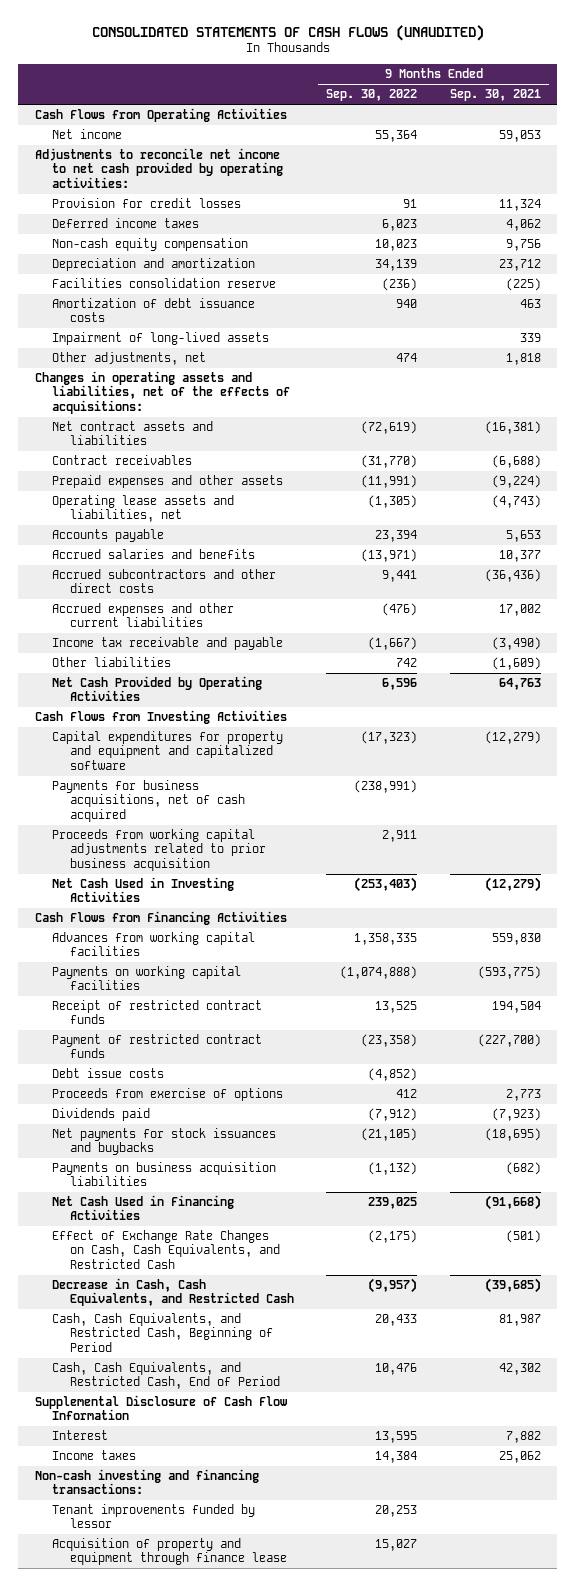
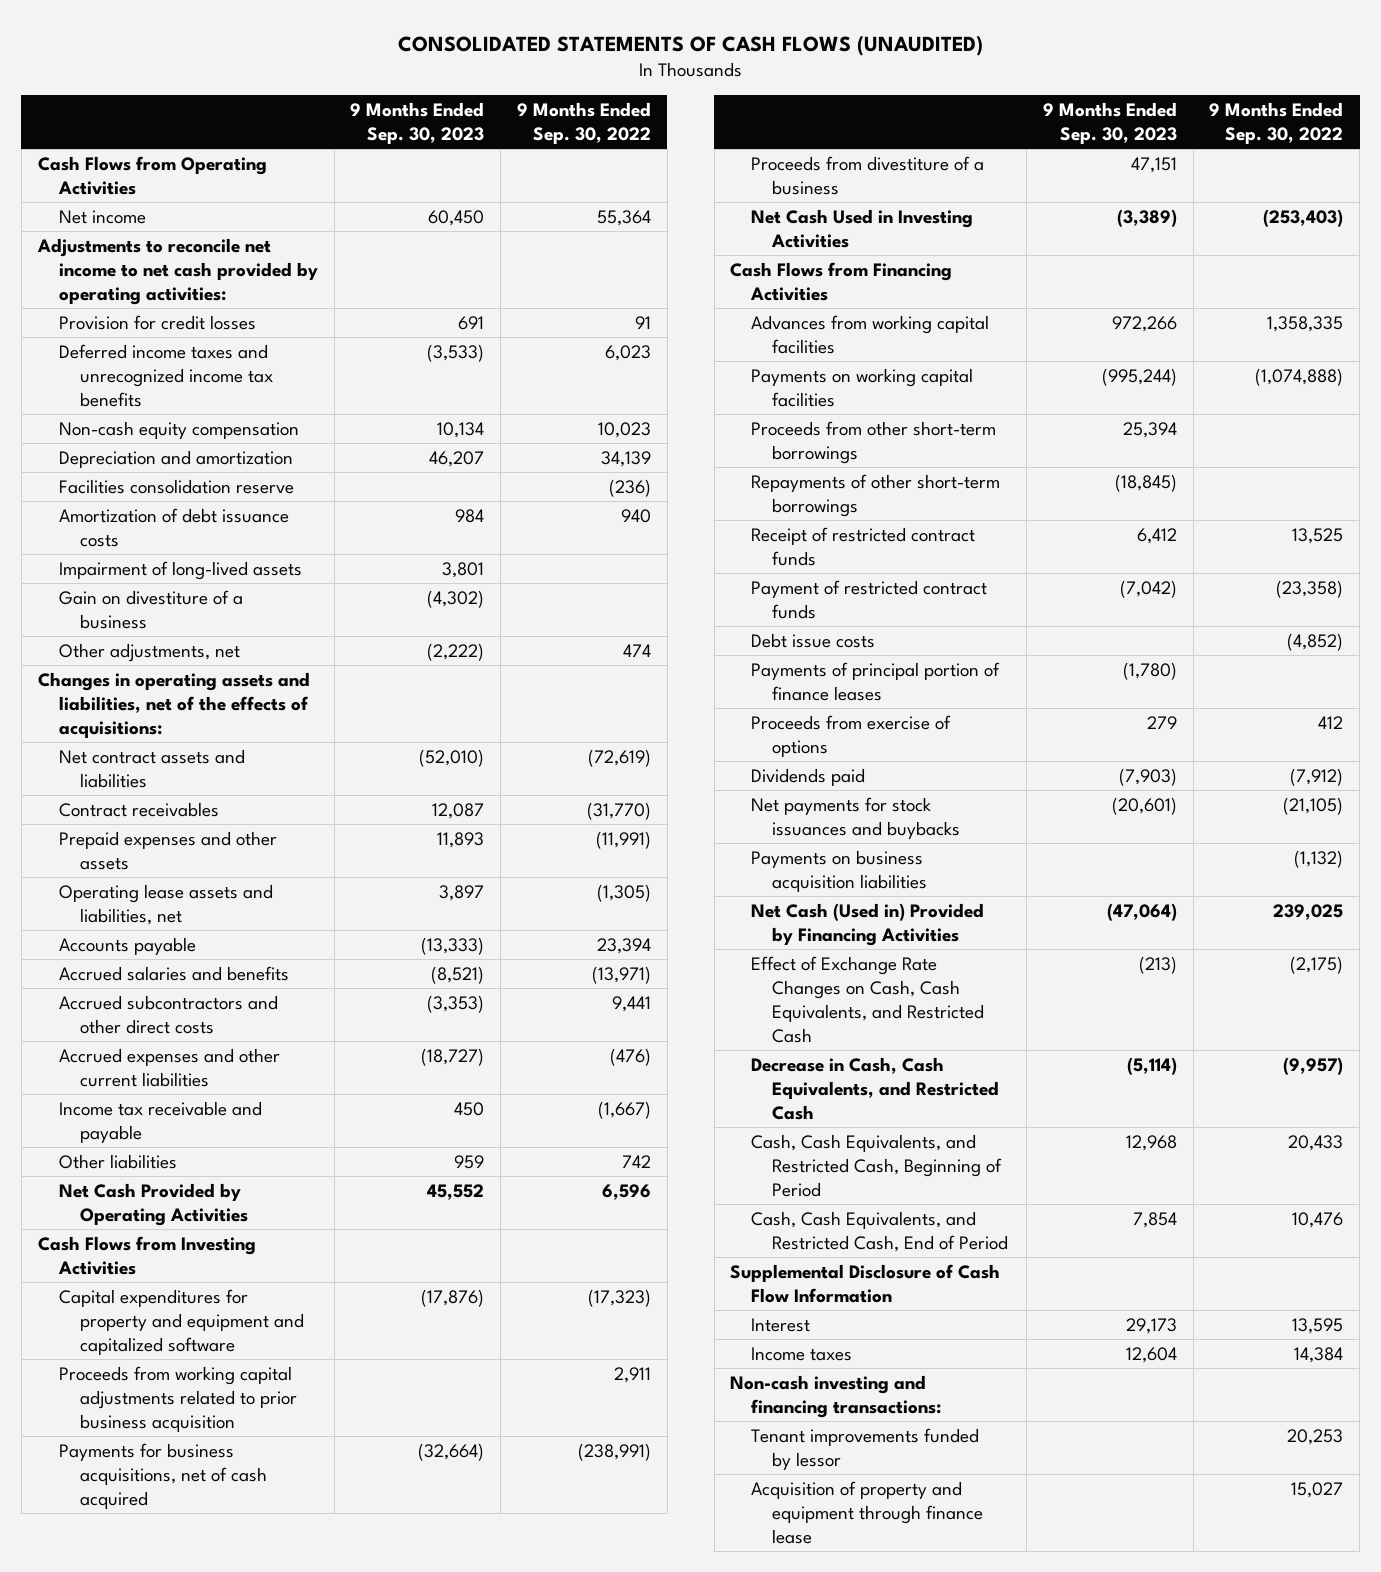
- | 9 Months Ended Sep. 30, 2022 | 9 Months Ended Sep. 30, 2021
+ | 9 Months Ended Sep. 30, 2023 | 9 Months Ended Sep. 30, 2022
- Deferred income taxes | 6,023 | 4,062
+ Deferred income taxes and unrecognized income tax benefits | (3,533) | 6,023
+ Gain on divestiture of a business | (4,302) |
moved down: Payments for business acquisitions, net of cash acquired | (32,664) | (238,991)
+ Proceeds from divestiture of a business | 47,151 |
+ Proceeds from other short-term borrowings | 25,394 |
+ Repayments of other short-term borrowings | (18,845) |
+ Payments of principal portion of finance leases | (1,780) |
- Net Cash Used in Financing Activities | 239,025 | (91,668)
+ Net Cash (Used in) Provided by Financing Activities | (47,064) | 239,025

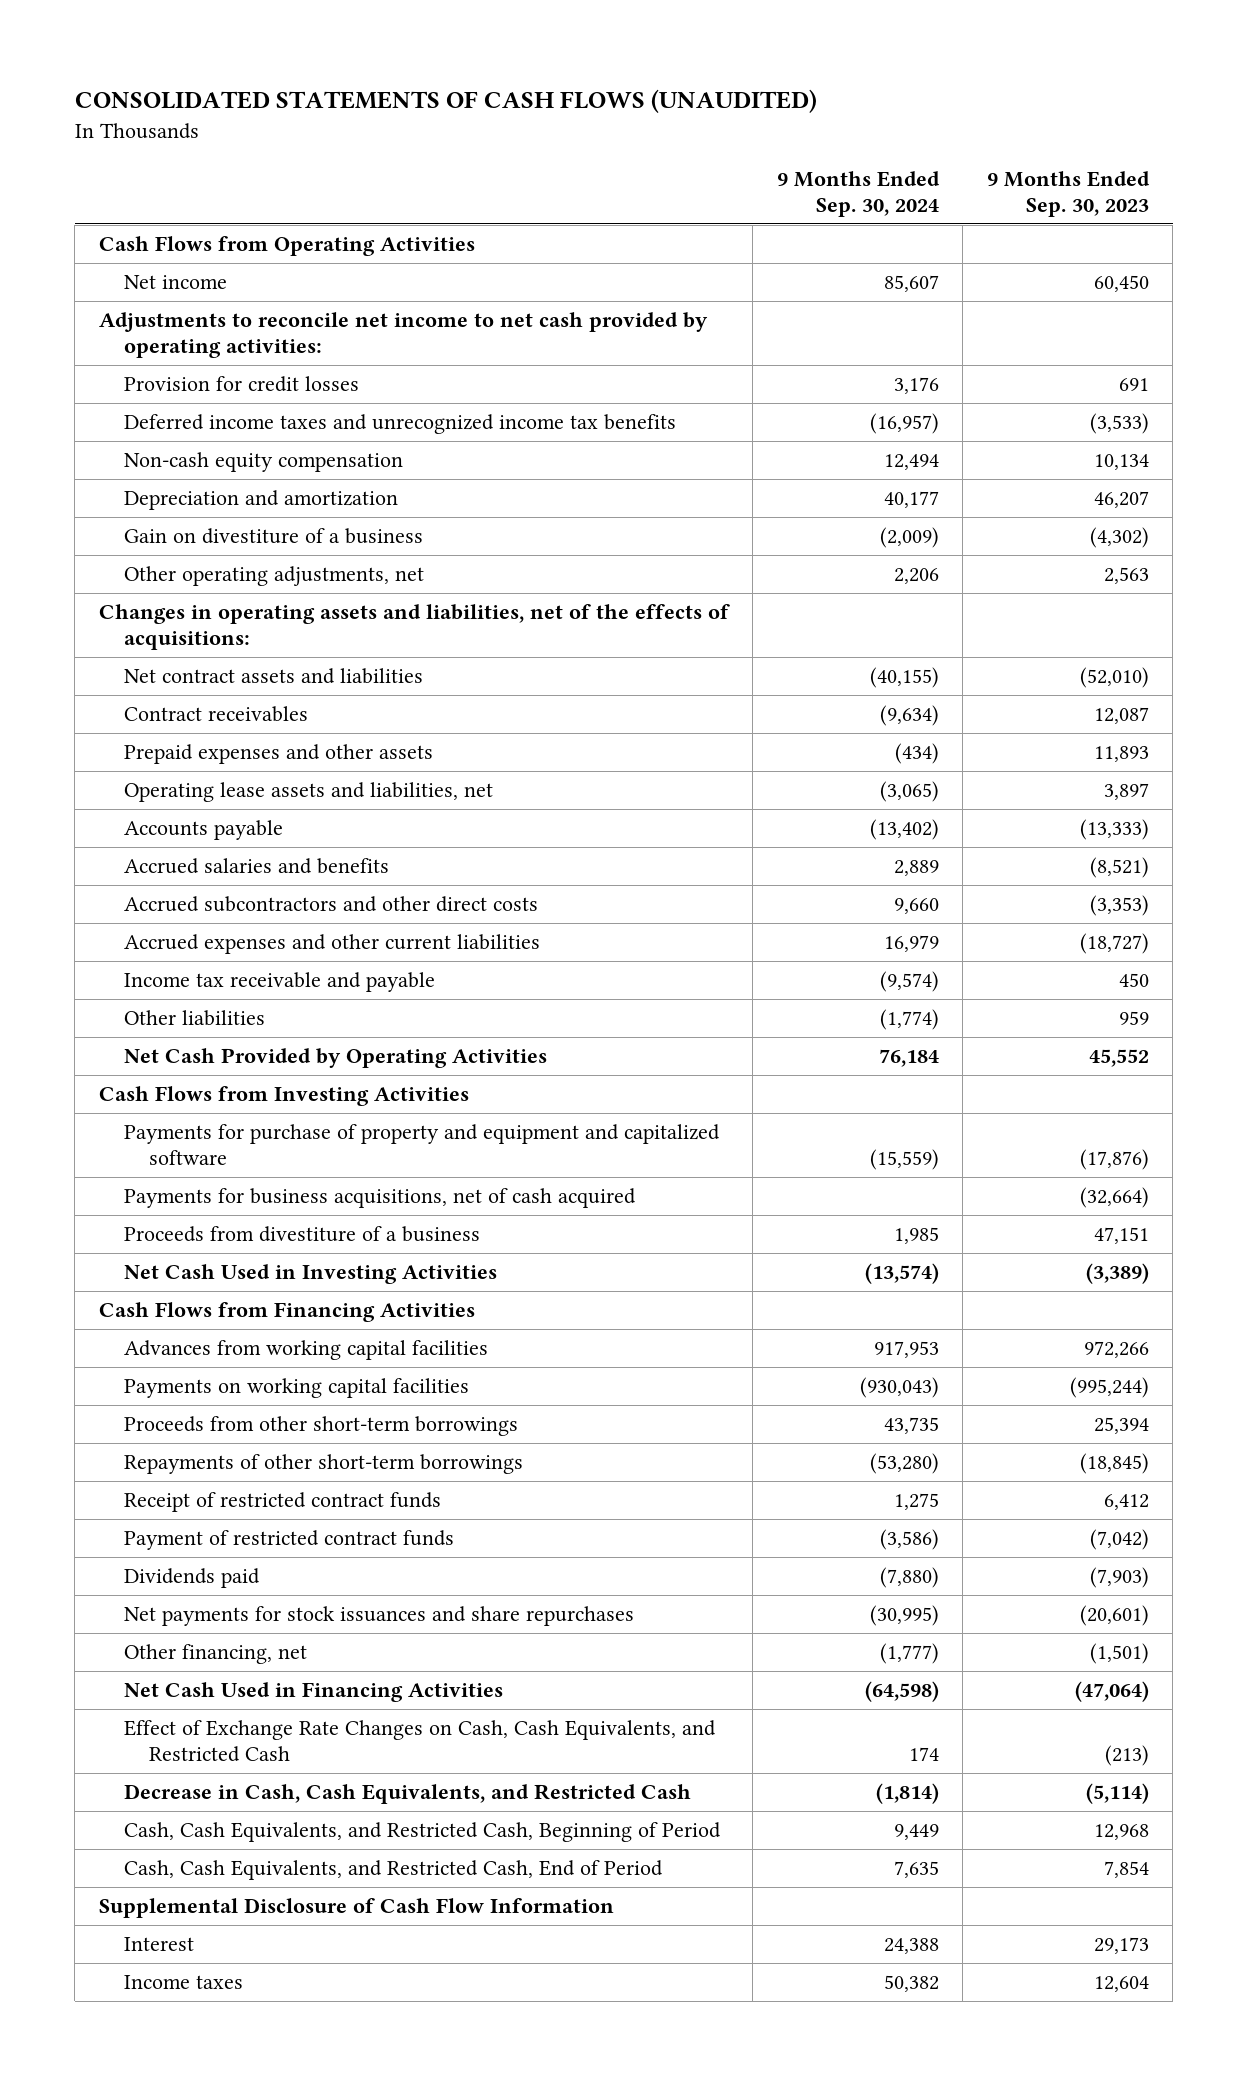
- | 9 Months Ended Sep. 30, 2023 | 9 Months Ended Sep. 30, 2022
+ | 9 Months Ended Sep. 30, 2024 | 9 Months Ended Sep. 30, 2023
- Facilities consolidation reserve | | (236)
- Amortization of debt issuance costs | 984 | 940
- Impairment of long-lived assets | 3,801 |
- Other adjustments, net | (2,222) | 474
+ Other operating adjustments, net | 2,206 | 2,563
- Capital expenditures for property and equipment and capitalized software | (17,876) | (17,323)
- Proceeds from working capital adjustments related to prior business acquisition | | 2,911
+ Payments for purchase of property and equipment and capitalized software | (15,559) | (17,876)
- Debt issue costs | | (4,852)
- Payments of principal portion of finance leases | (1,780) |
- Proceeds from exercise of options | 279 | 412
- Net payments for stock issuances and buybacks | (20,601) | (21,105)
- Payments on business acquisition liabilities | | (1,132)
- Net Cash (Used in) Provided by Financing Activities | (47,064) | 239,025
+ Net payments for stock issuances and share repurchases | (30,995) | (20,601)
+ Other financing, net | (1,777) | (1,501)
+ Net Cash Used in Financing Activities | (64,598) | (47,064)
- Non-cash investing and financing transactions:
- Tenant improvements funded by lessor | | 20,253
- Acquisition of property and equipment through finance lease | | 15,027

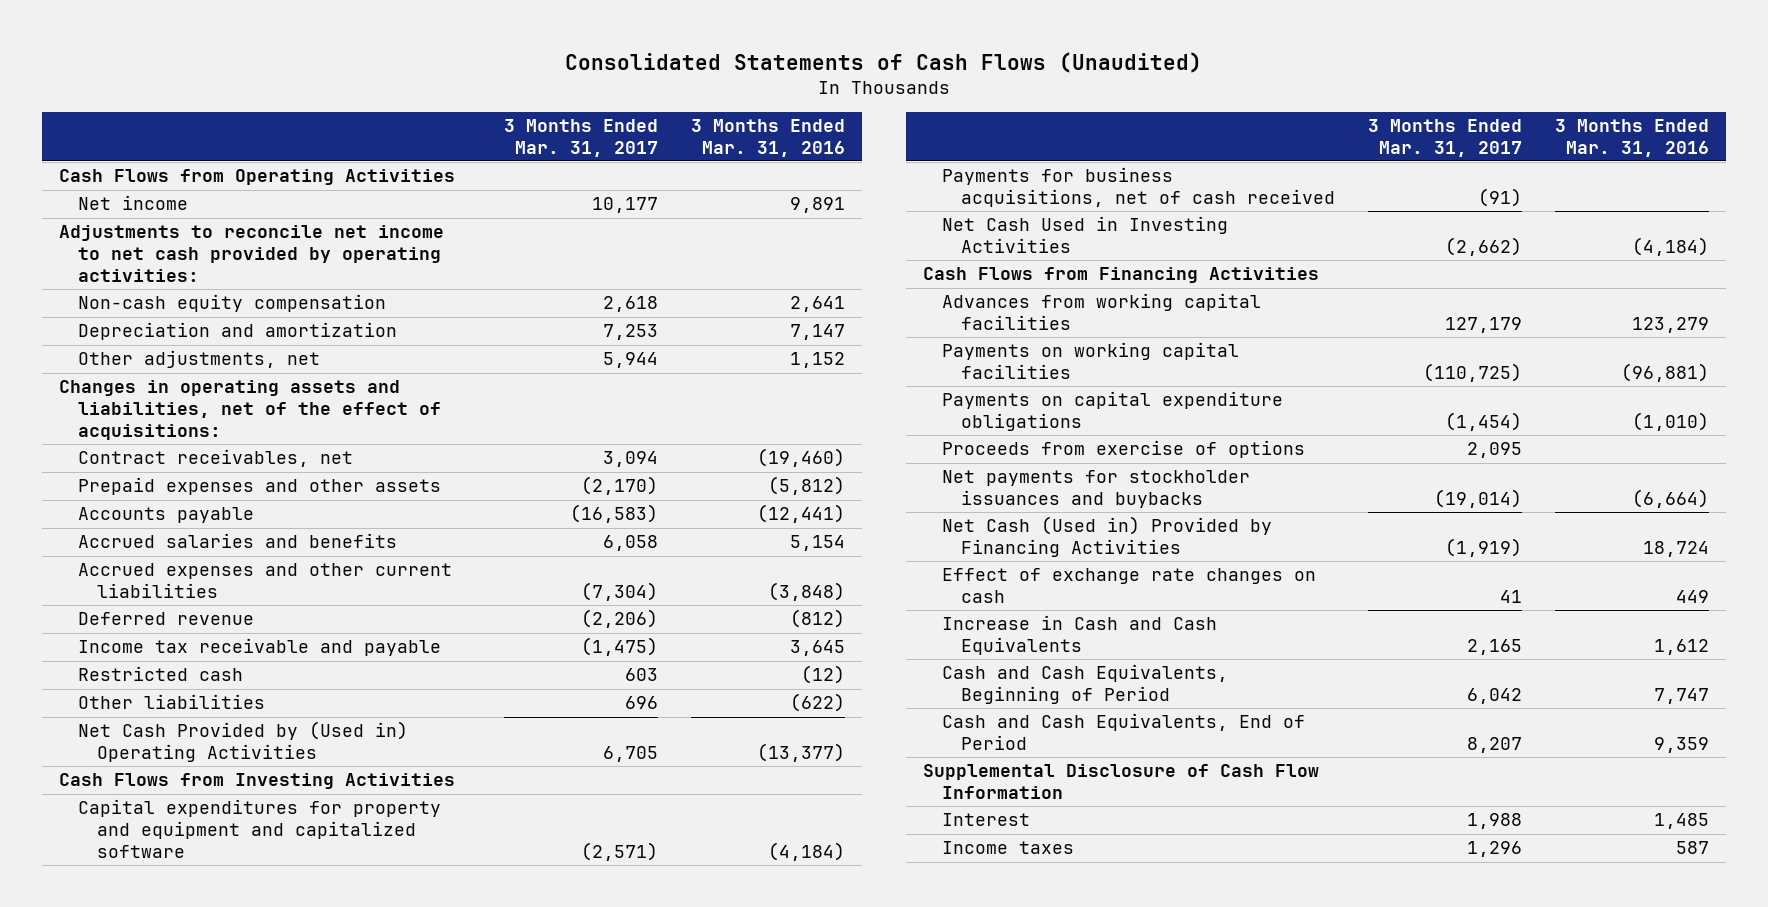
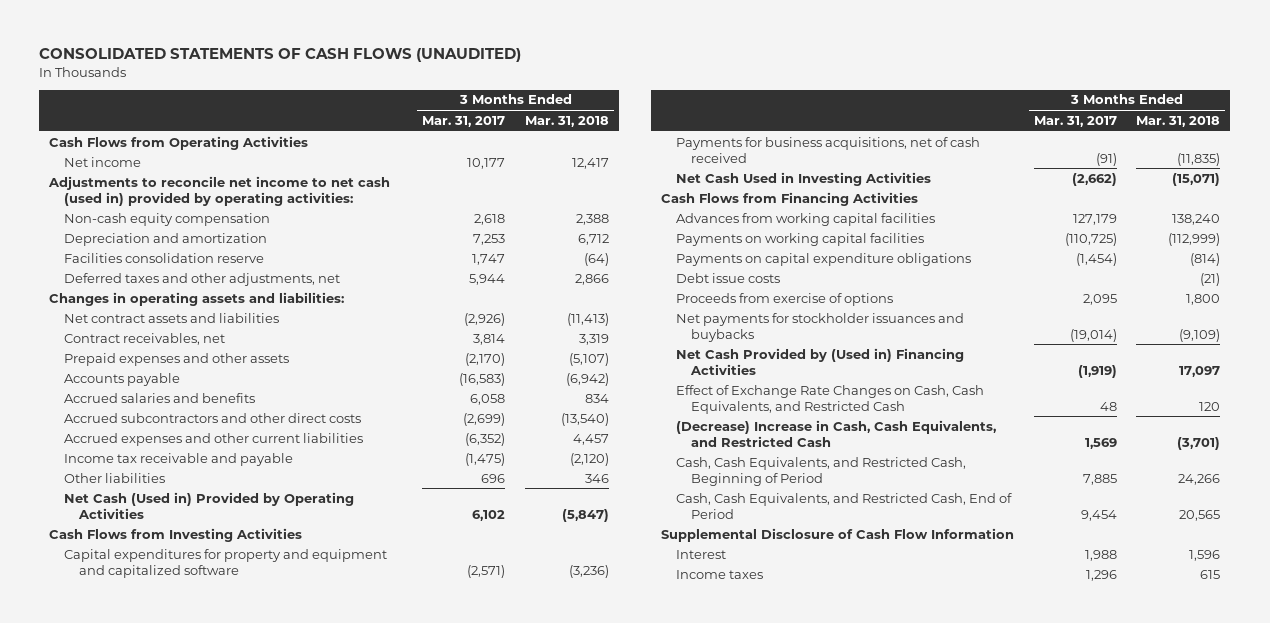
- Consolidated Statements of Cash Flows (Unaudited)
+ CONSOLIDATED STATEMENTS OF CASH FLOWS (UNAUDITED)
- | 3 Months Ended Mar. 31, 2017 | 3 Months Ended Mar. 31, 2016
+ | 3 Months Ended Mar. 31, 2017 | 3 Months Ended Mar. 31, 2018
- Adjustments to reconcile net income to net cash provided by operating activities:
+ Adjustments to reconcile net income to net cash (used in) provided by operating activities:
- Other adjustments, net | 5,944 | 1,152
- Changes in operating assets and liabilities, net of the effect of acquisitions:
- Contract receivables, net | 3,094 | (19,460)
+ Facilities consolidation reserve | 1,747 | (64)
+ Deferred taxes and other adjustments, net | 5,944 | 2,866
+ Changes in operating assets and liabilities:
+ Net contract assets and liabilities | (2,926) | (11,413)
+ Contract receivables, net | 3,814 | 3,319
- Accrued expenses and other current liabilities | (7,304) | (3,848)
- Deferred revenue | (2,206) | (812)
+ Accrued subcontractors and other direct costs | (2,699) | (13,540)
+ Accrued expenses and other current liabilities | (6,352) | 4,457
- Restricted cash | 603 | (12)
- Net Cash Provided by (Used in) Operating Activities | 6,705 | (13,377)
+ Net Cash (Used in) Provided by Operating Activities | 6,102 | (5,847)
+ Debt issue costs | | (21)
- Net Cash (Used in) Provided by Financing Activities | (1,919) | 18,724
- Effect of exchange rate changes on cash | 41 | 449
- Increase in Cash and Cash Equivalents | 2,165 | 1,612
- Cash and Cash Equivalents, Beginning of Period | 6,042 | 7,747
- Cash and Cash Equivalents, End of Period | 8,207 | 9,359
+ Net Cash Provided by (Used in) Financing Activities | (1,919) | 17,097
+ Effect of Exchange Rate Changes on Cash, Cash Equivalents, and Restricted Cash | 48 | 120
+ (Decrease) Increase in Cash, Cash Equivalents, and Restricted Cash | 1,569 | (3,701)
+ Cash, Cash Equivalents, and Restricted Cash, Beginning of Period | 7,885 | 24,266
+ Cash, Cash Equivalents, and Restricted Cash, End of Period | 9,454 | 20,565

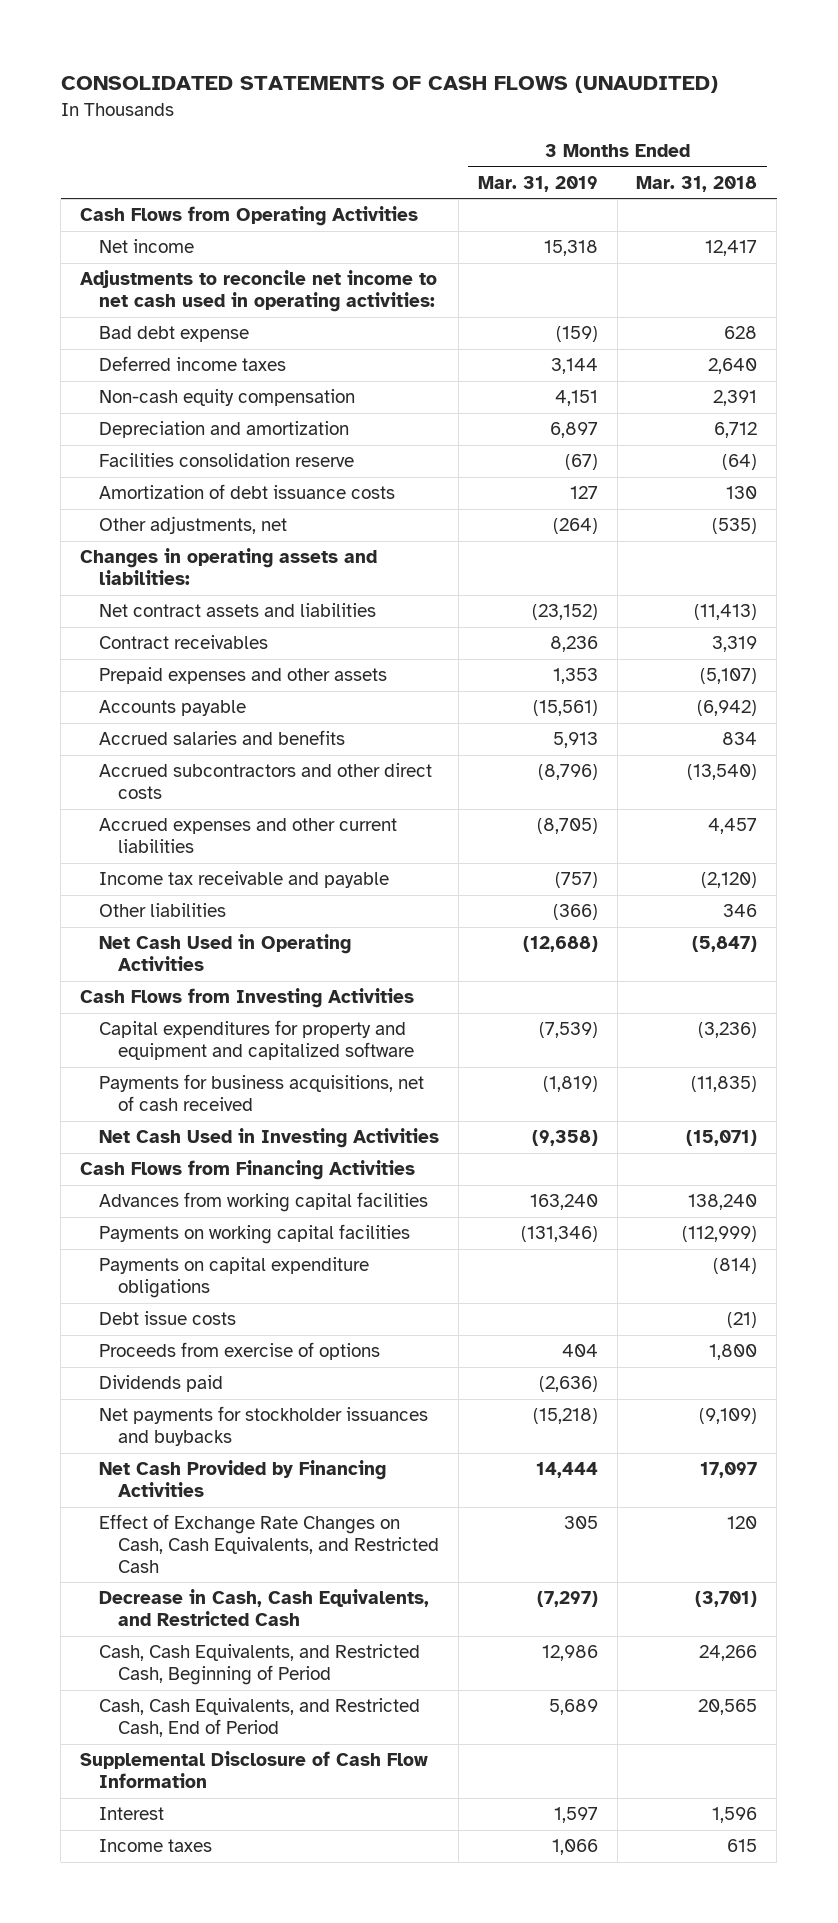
- | 3 Months Ended Mar. 31, 2017 | 3 Months Ended Mar. 31, 2018
+ | 3 Months Ended Mar. 31, 2019 | 3 Months Ended Mar. 31, 2018
- Adjustments to reconcile net income to net cash (used in) provided by operating activities:
- Non-cash equity compensation | 2,618 | 2,388
+ Adjustments to reconcile net income to net cash used in operating activities:
+ Bad debt expense | (159) | 628
+ Deferred income taxes | 3,144 | 2,640
+ Non-cash equity compensation | 4,151 | 2,391
- Deferred taxes and other adjustments, net | 5,944 | 2,866
+ Amortization of debt issuance costs | 127 | 130
+ Other adjustments, net | (264) | (535)
- Contract receivables, net | 3,814 | 3,319
+ Contract receivables | 8,236 | 3,319
- Net Cash (Used in) Provided by Operating Activities | 6,102 | (5,847)
+ Net Cash Used in Operating Activities | (12,688) | (5,847)
+ Dividends paid | (2,636) |
- Net Cash Provided by (Used in) Financing Activities | (1,919) | 17,097
+ Net Cash Provided by Financing Activities | 14,444 | 17,097
- (Decrease) Increase in Cash, Cash Equivalents, and Restricted Cash | 1,569 | (3,701)
+ Decrease in Cash, Cash Equivalents, and Restricted Cash | (7,297) | (3,701)

